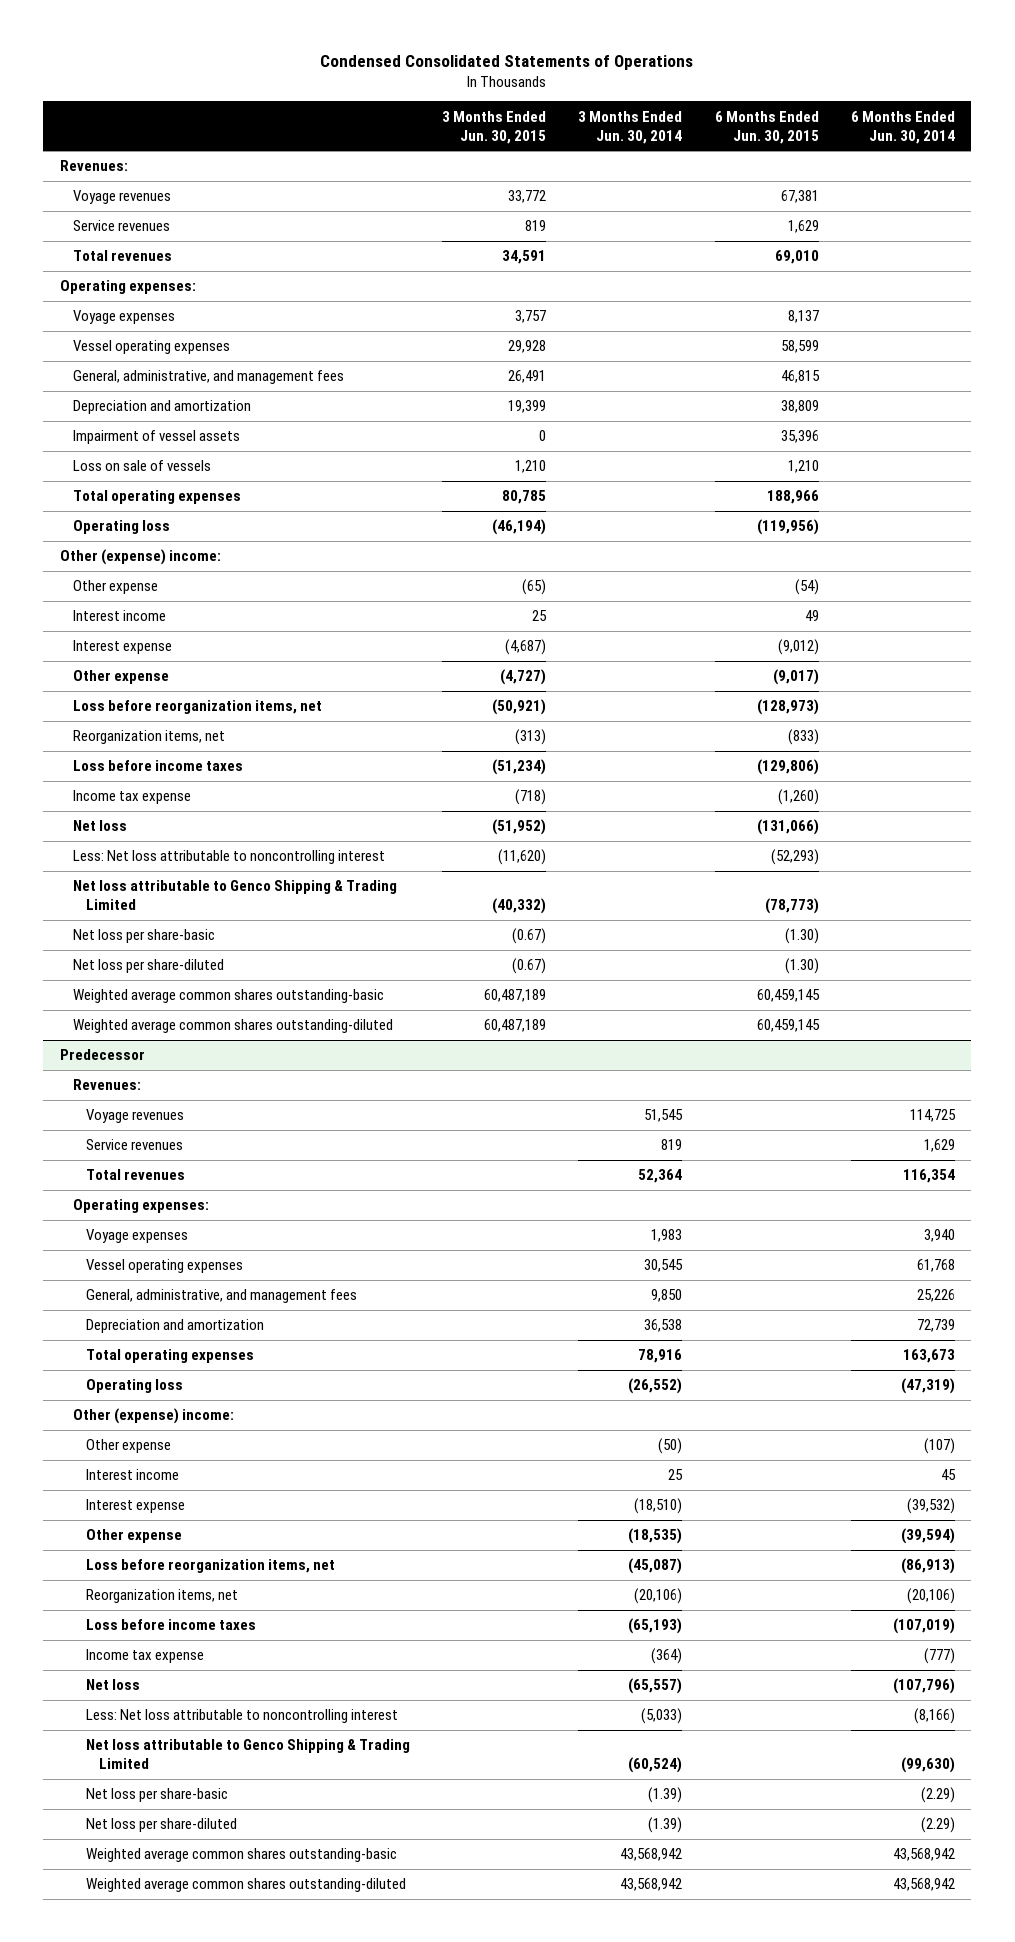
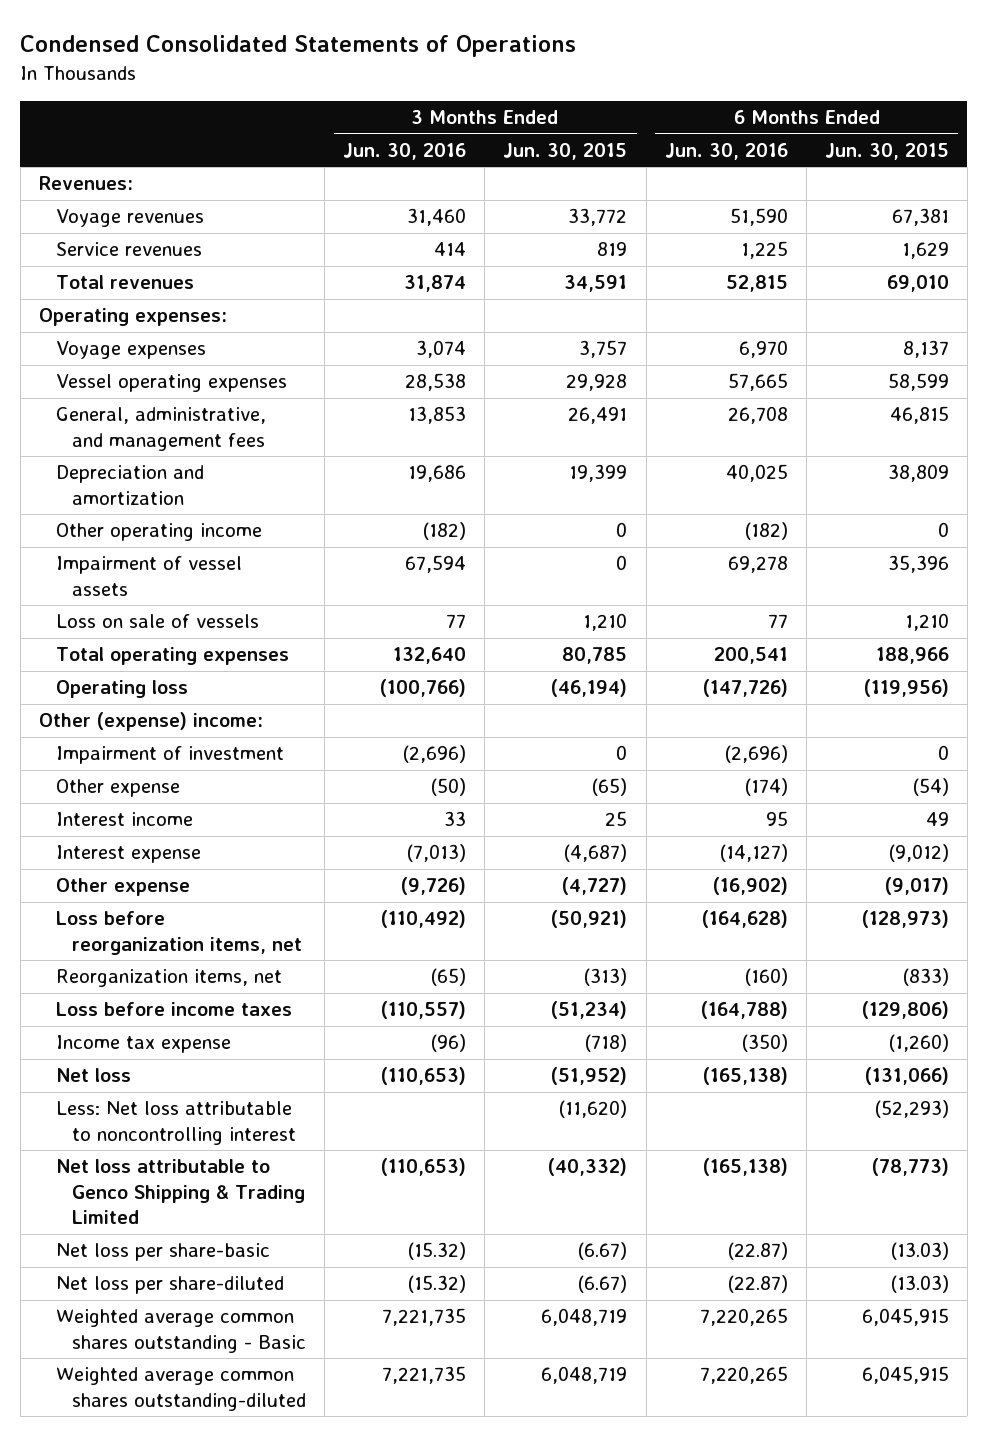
- | 3 Months Ended Jun. 30, 2015 | 3 Months Ended Jun. 30, 2014 | 6 Months Ended Jun. 30, 2015 | 6 Months Ended Jun. 30, 2014
+ | 3 Months Ended Jun. 30, 2016 | 3 Months Ended Jun. 30, 2015 | 6 Months Ended Jun. 30, 2016 | 6 Months Ended Jun. 30, 2015
+ Other operating income | (182) | 0 | (182) | 0
+ Impairment of investment | (2,696) | 0 | (2,696) | 0
- Net loss per share-basic | (0.67) | | (1.30) |
- Net loss per share-diluted | (0.67) | | (1.30) |
- Weighted average common shares outstanding-basic | 60,487,189 | | 60,459,145 |
- Weighted average common shares outstanding-diluted | 60,487,189 | | 60,459,145 |
- Predecessor
- Revenues:
- Voyage revenues | | 51,545 | | 114,725
- Service revenues | | 819 | | 1,629
- Total revenues | | 52,364 | | 116,354
- Operating expenses:
- Voyage expenses | | 1,983 | | 3,940
- Vessel operating expenses | | 30,545 | | 61,768
- General, administrative, and management fees | | 9,850 | | 25,226
- Depreciation and amortization | | 36,538 | | 72,739
- Total operating expenses | | 78,916 | | 163,673
- Operating loss | | (26,552) | | (47,319)
- Other (expense) income:
- Other expense | | (50) | | (107)
- Interest income | | 25 | | 45
- Interest expense | | (18,510) | | (39,532)
- Other expense | | (18,535) | | (39,594)
- Loss before reorganization items, net | | (45,087) | | (86,913)
- Reorganization items, net | | (20,106) | | (20,106)
- Loss before income taxes | | (65,193) | | (107,019)
- Income tax expense | | (364) | | (777)
- Net loss | | (65,557) | | (107,796)
- Less: Net loss attributable to noncontrolling interest | | (5,033) | | (8,166)
- Net loss attributable to Genco Shipping & Trading Limited | | (60,524) | | (99,630)
- Net loss per share-basic | | (1.39) | | (2.29)
- Net loss per share-diluted | | (1.39) | | (2.29)
- Weighted average common shares outstanding-basic | | 43,568,942 | | 43,568,942
- Weighted average common shares outstanding-diluted | | 43,568,942 | | 43,568,942
+ Net loss per share-basic | (15.32) | (6.67) | (22.87) | (13.03)
+ Net loss per share-diluted | (15.32) | (6.67) | (22.87) | (13.03)
+ Weighted average common shares outstanding - Basic | 7,221,735 | 6,048,719 | 7,220,265 | 6,045,915
+ Weighted average common shares outstanding-diluted | 7,221,735 | 6,048,719 | 7,220,265 | 6,045,915

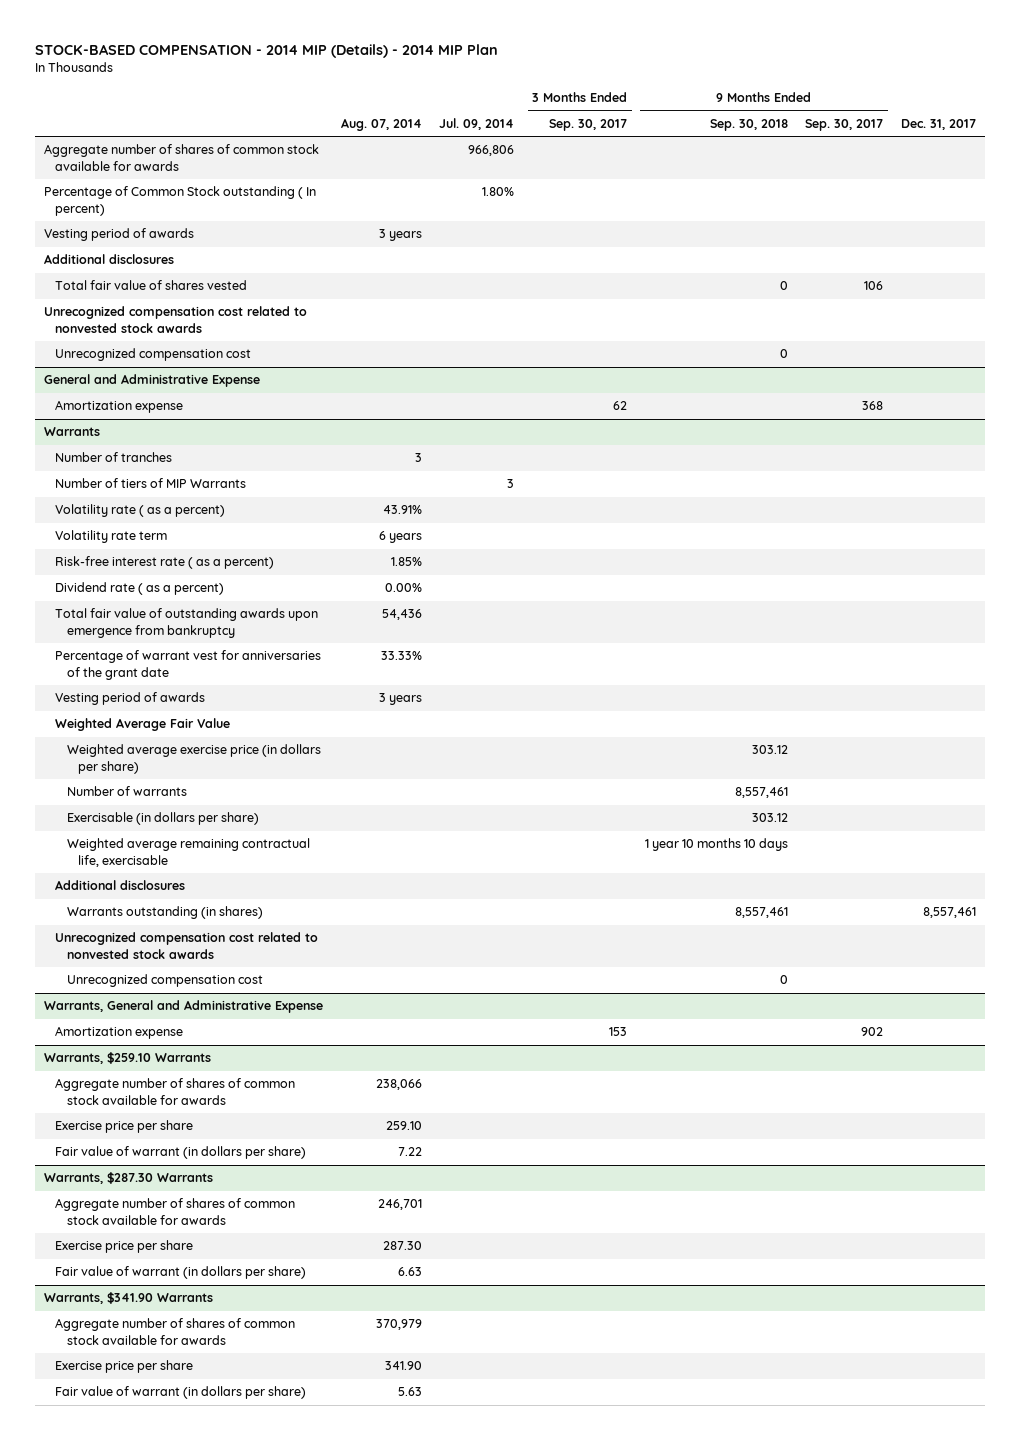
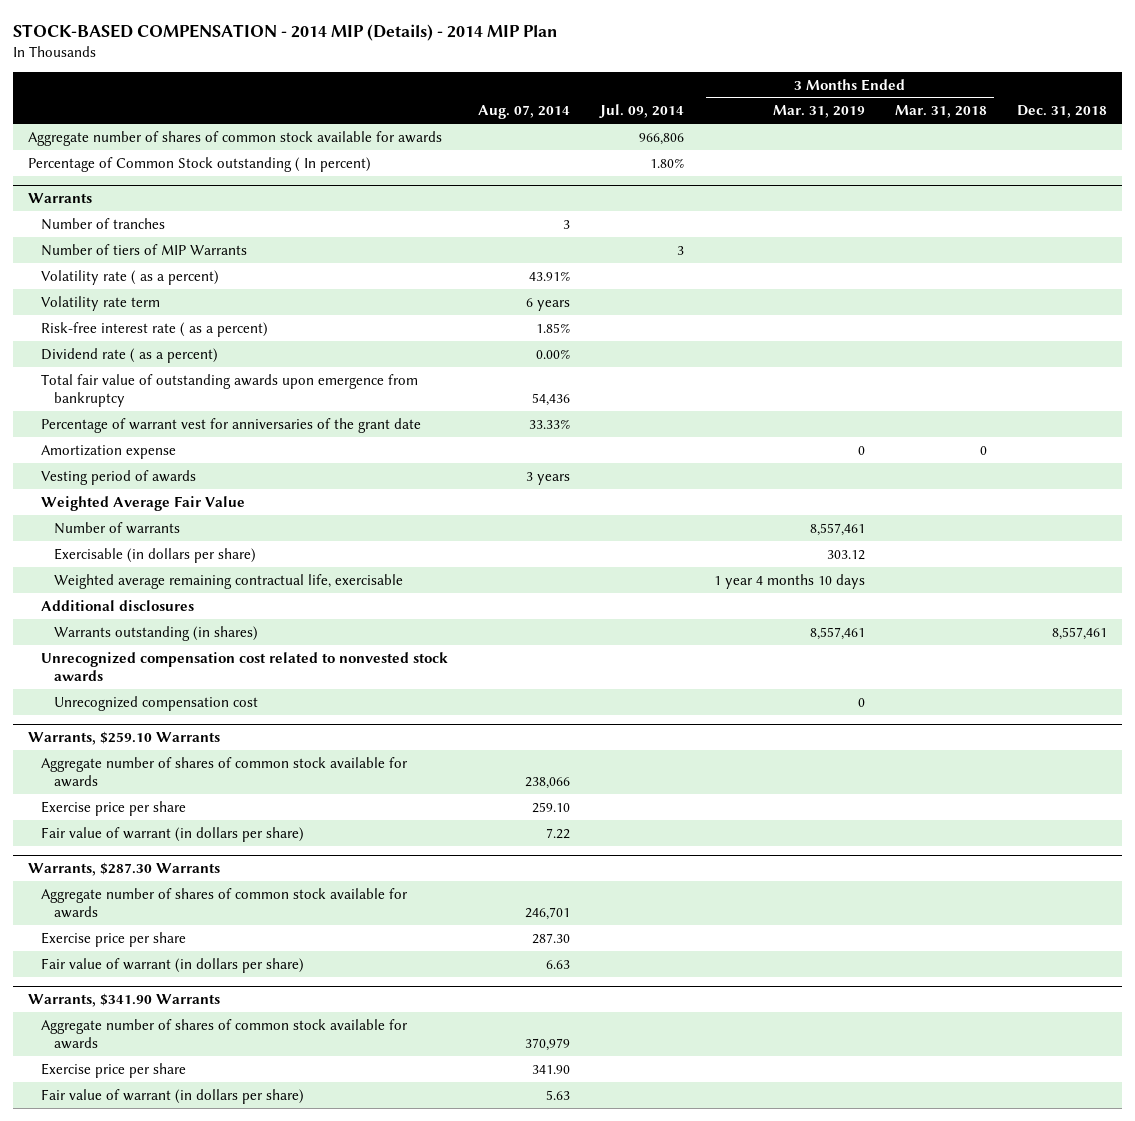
- | Aug. 07, 2014 | Jul. 09, 2014 | 3 Months Ended Sep. 30, 2017 | 9 Months Ended Sep. 30, 2018 | 9 Months Ended Sep. 30, 2017 | Dec. 31, 2017
+ | Aug. 07, 2014 | Jul. 09, 2014 | 3 Months Ended Mar. 31, 2019 | 3 Months Ended Mar. 31, 2018 | Dec. 31, 2018
- Vesting period of awards | 3 years | | | | |
- Additional disclosures
- Total fair value of shares vested | | | | 0 | 106 |
- Unrecognized compensation cost related to nonvested stock awards
- Unrecognized compensation cost | | | | 0 | |
- General and Administrative Expense
- Amortization expense | | | 62 | | 368 |
@ Warrants
+ Amortization expense | | | 0 | 0 |
- Weighted average exercise price (in dollars per share) | | | | 303.12 | |
- Warrants, General and Administrative Expense
- Amortization expense | | | 153 | | 902 |

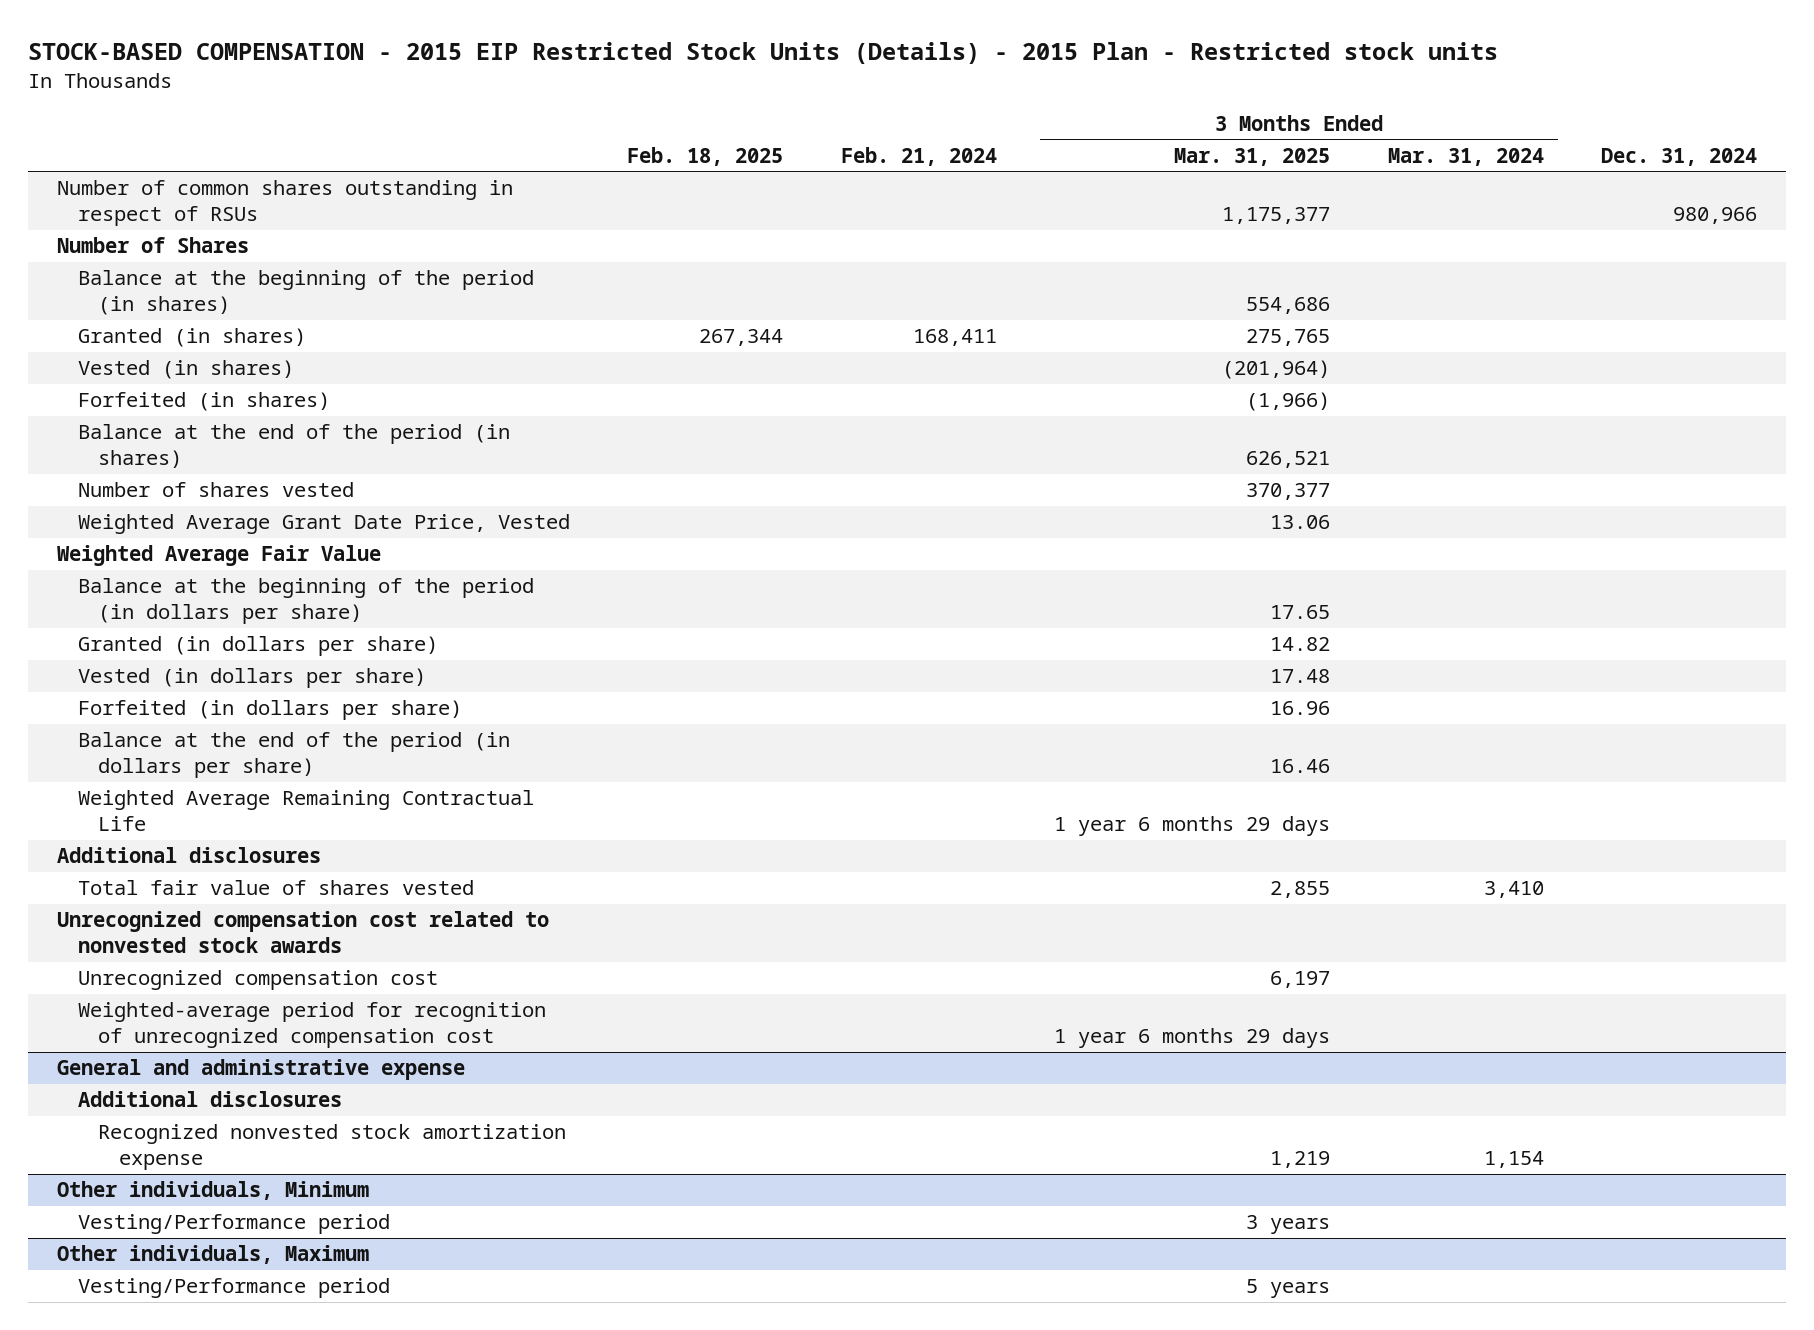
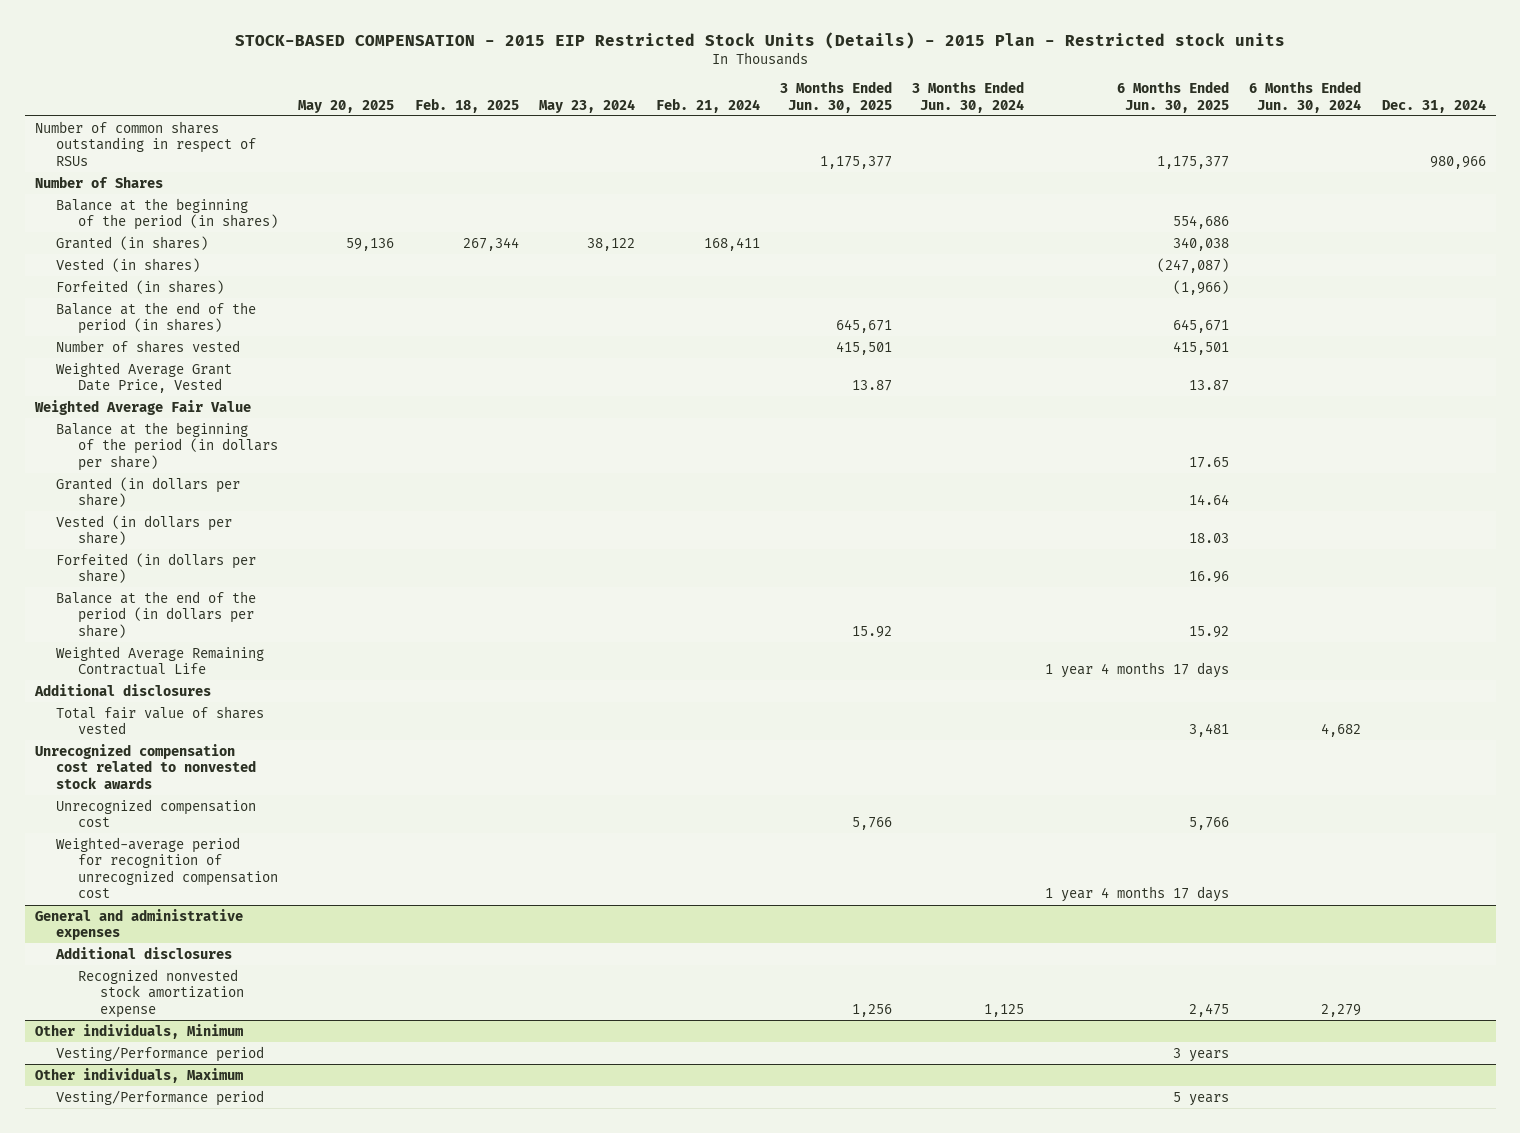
- | Feb. 18, 2025 | Feb. 21, 2024 | 3 Months Ended Mar. 31, 2025 | 3 Months Ended Mar. 31, 2024 | Dec. 31, 2024
+ | May 20, 2025 | Feb. 18, 2025 | May 23, 2024 | Feb. 21, 2024 | 3 Months Ended Jun. 30, 2025 | 3 Months Ended Jun. 30, 2024 | 6 Months Ended Jun. 30, 2025 | 6 Months Ended Jun. 30, 2024 | Dec. 31, 2024
- General and administrative expense
+ General and administrative expenses

